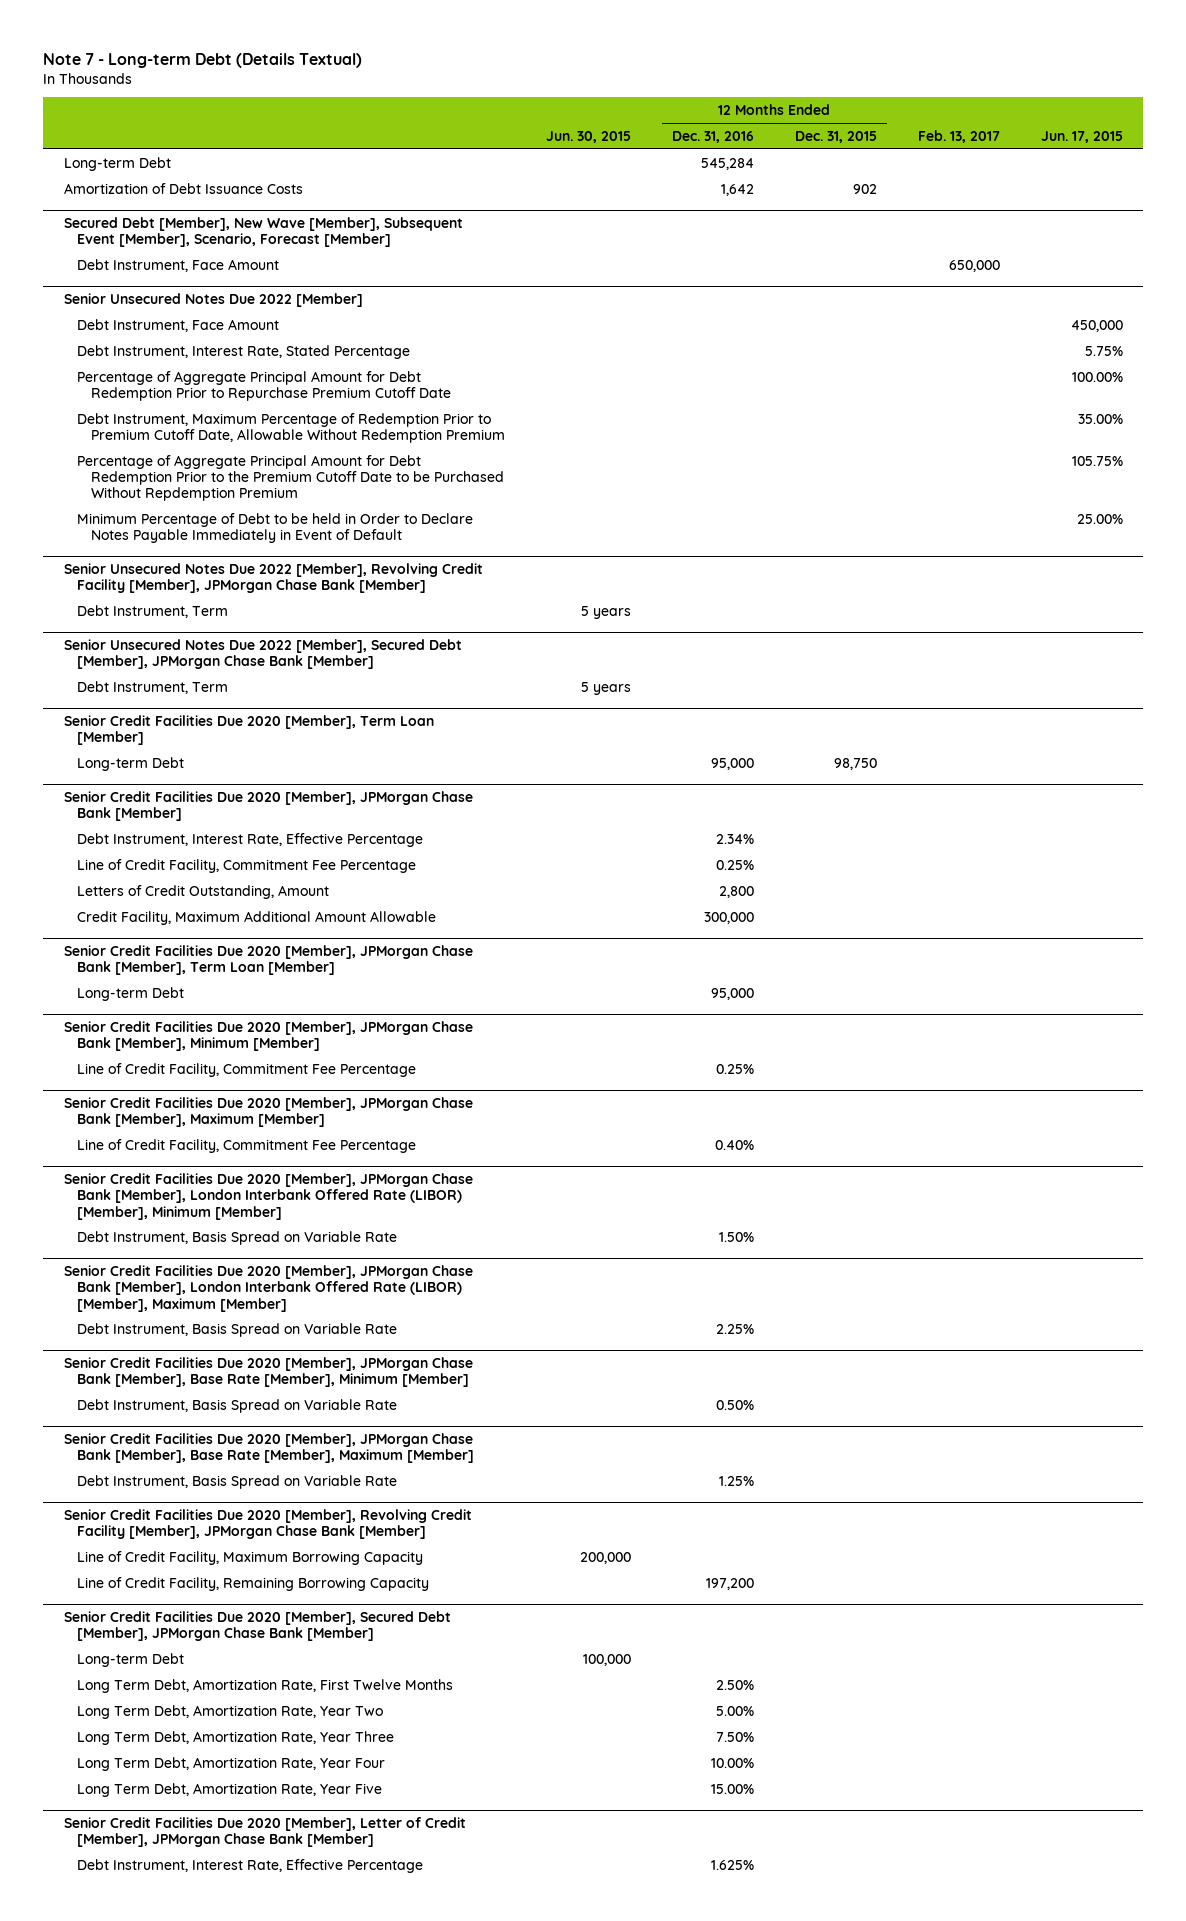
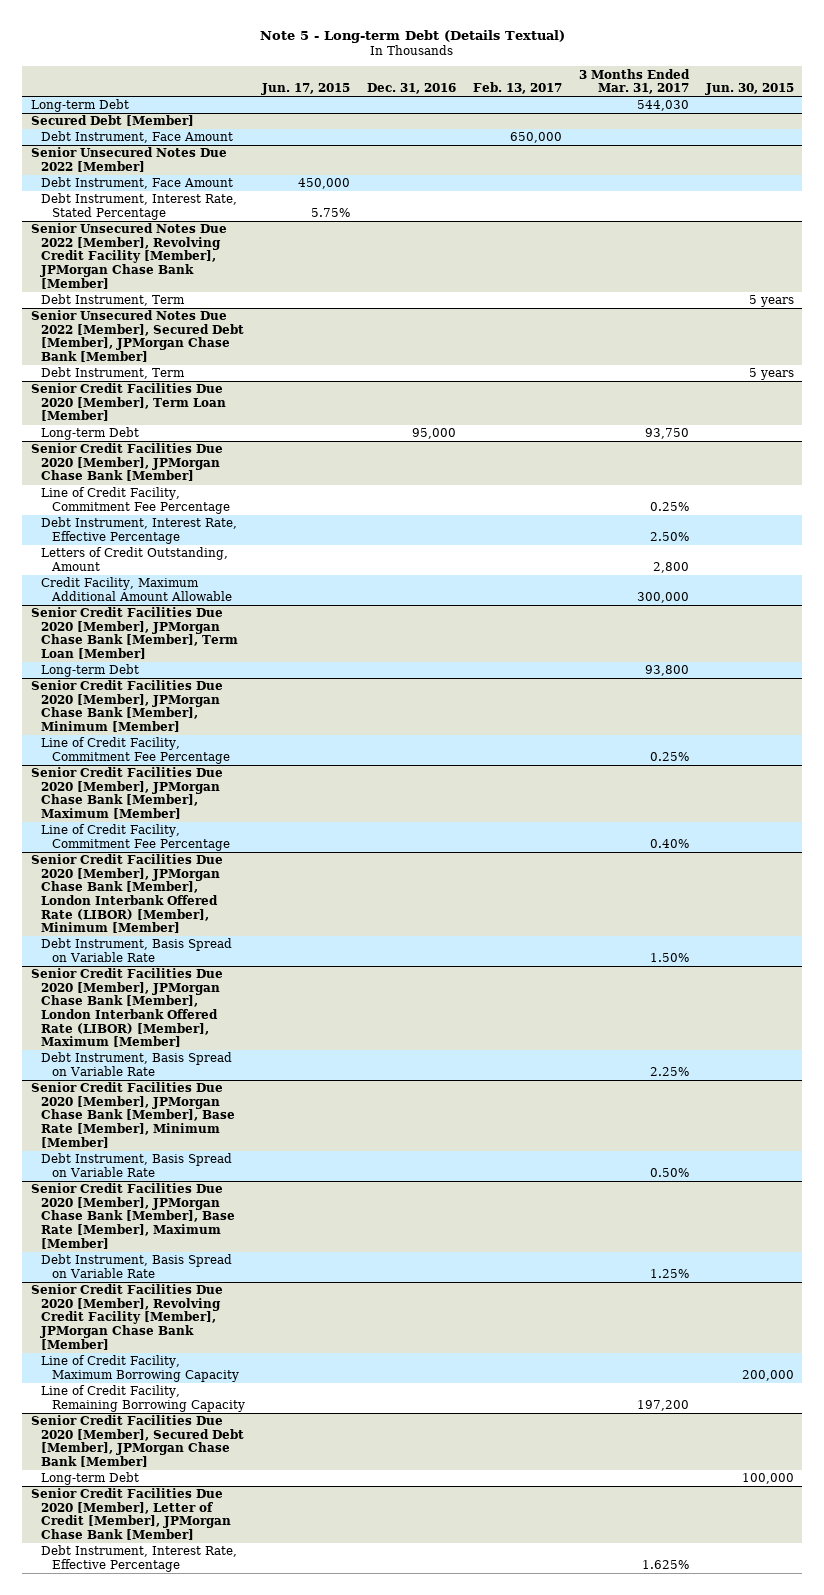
- Note 7 - Long-term Debt (Details Textual)
+ Note 5 - Long-term Debt (Details Textual)
- | Jun. 30, 2015 | 12 Months Ended Dec. 31, 2016 | 12 Months Ended Dec. 31, 2015 | Feb. 13, 2017 | Jun. 17, 2015
+ | Jun. 17, 2015 | Dec. 31, 2016 | Feb. 13, 2017 | 3 Months Ended Mar. 31, 2017 | Jun. 30, 2015
- Amortization of Debt Issuance Costs | | 1,642 | 902 | |
- Secured Debt [Member], New Wave [Member], Subsequent Event [Member], Scenario, Forecast [Member]
+ Secured Debt [Member]
@ Senior Unsecured Notes Due 2022 [Member]
- Percentage of Aggregate Principal Amount for Debt Redemption Prior to Repurchase Premium Cutoff Date | | | | | 100.00%
- Debt Instrument, Maximum Percentage of Redemption Prior to Premium Cutoff Date, Allowable Without Redemption Premium | | | | | 35.00%
- Percentage of Aggregate Principal Amount for Debt Redemption Prior to the Premium Cutoff Date to be Purchased Without Repdemption Premium | | | | | 105.75%
- Minimum Percentage of Debt to be held in Order to Declare Notes Payable Immediately in Event of Default | | | | | 25.00%
@ Senior Credit Facilities Due 2020 [Member], JPMorgan Chase Bank [Member]
moved down: Debt Instrument, Interest Rate, Effective Percentage | | | | 2.50% |
@ Senior Credit Facilities Due 2020 [Member], Secured Debt [Member], JPMorgan Chase Bank [Member]
- Long Term Debt, Amortization Rate, First Twelve Months | | 2.50% | | |
- Long Term Debt, Amortization Rate, Year Two | | 5.00% | | |
- Long Term Debt, Amortization Rate, Year Three | | 7.50% | | |
- Long Term Debt, Amortization Rate, Year Four | | 10.00% | | |
- Long Term Debt, Amortization Rate, Year Five | | 15.00% | | |

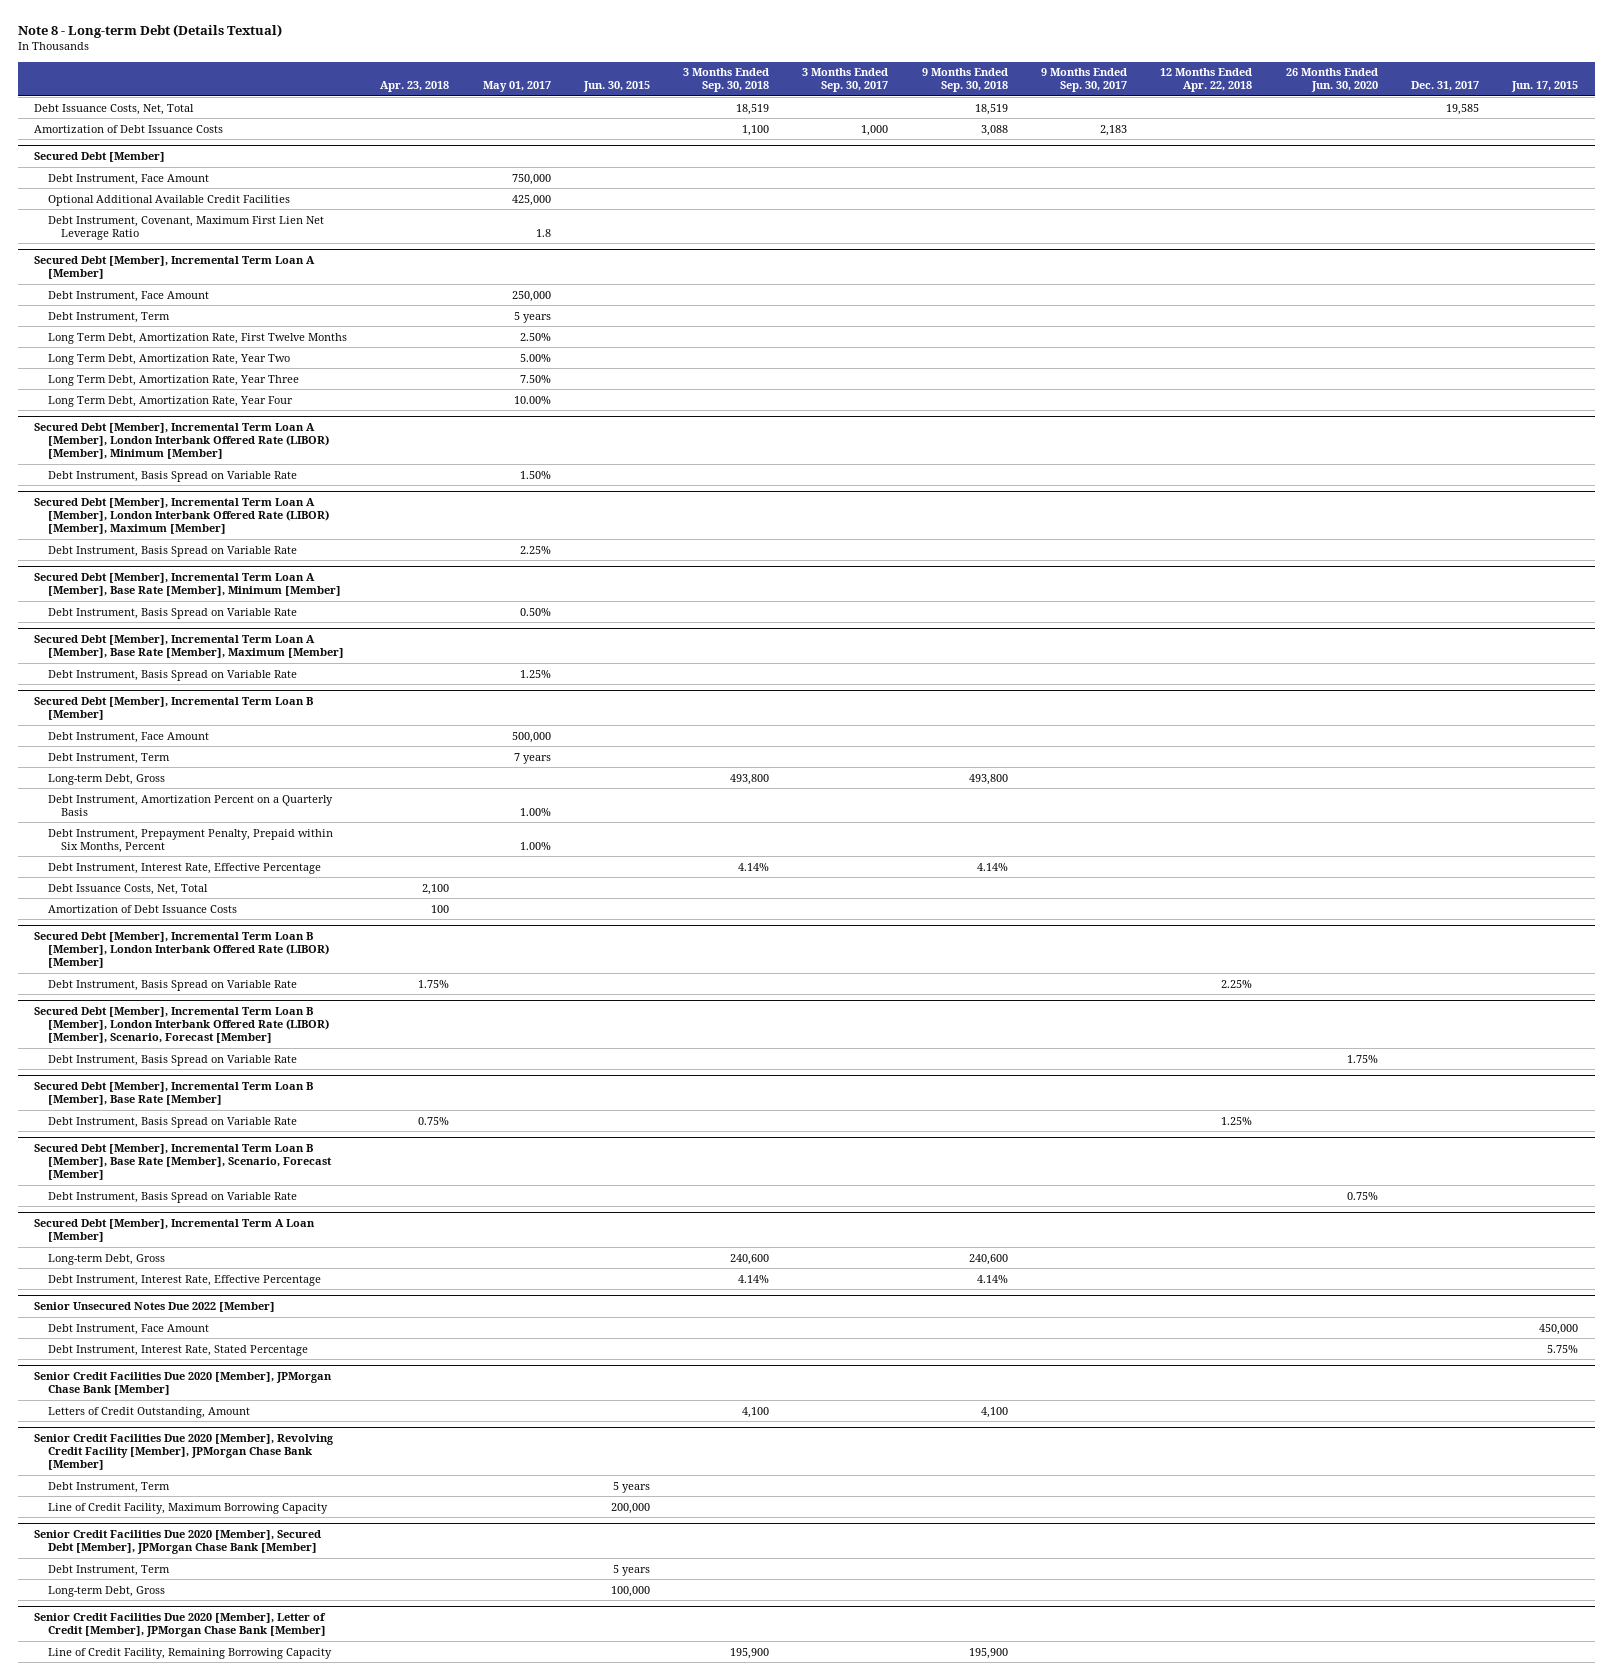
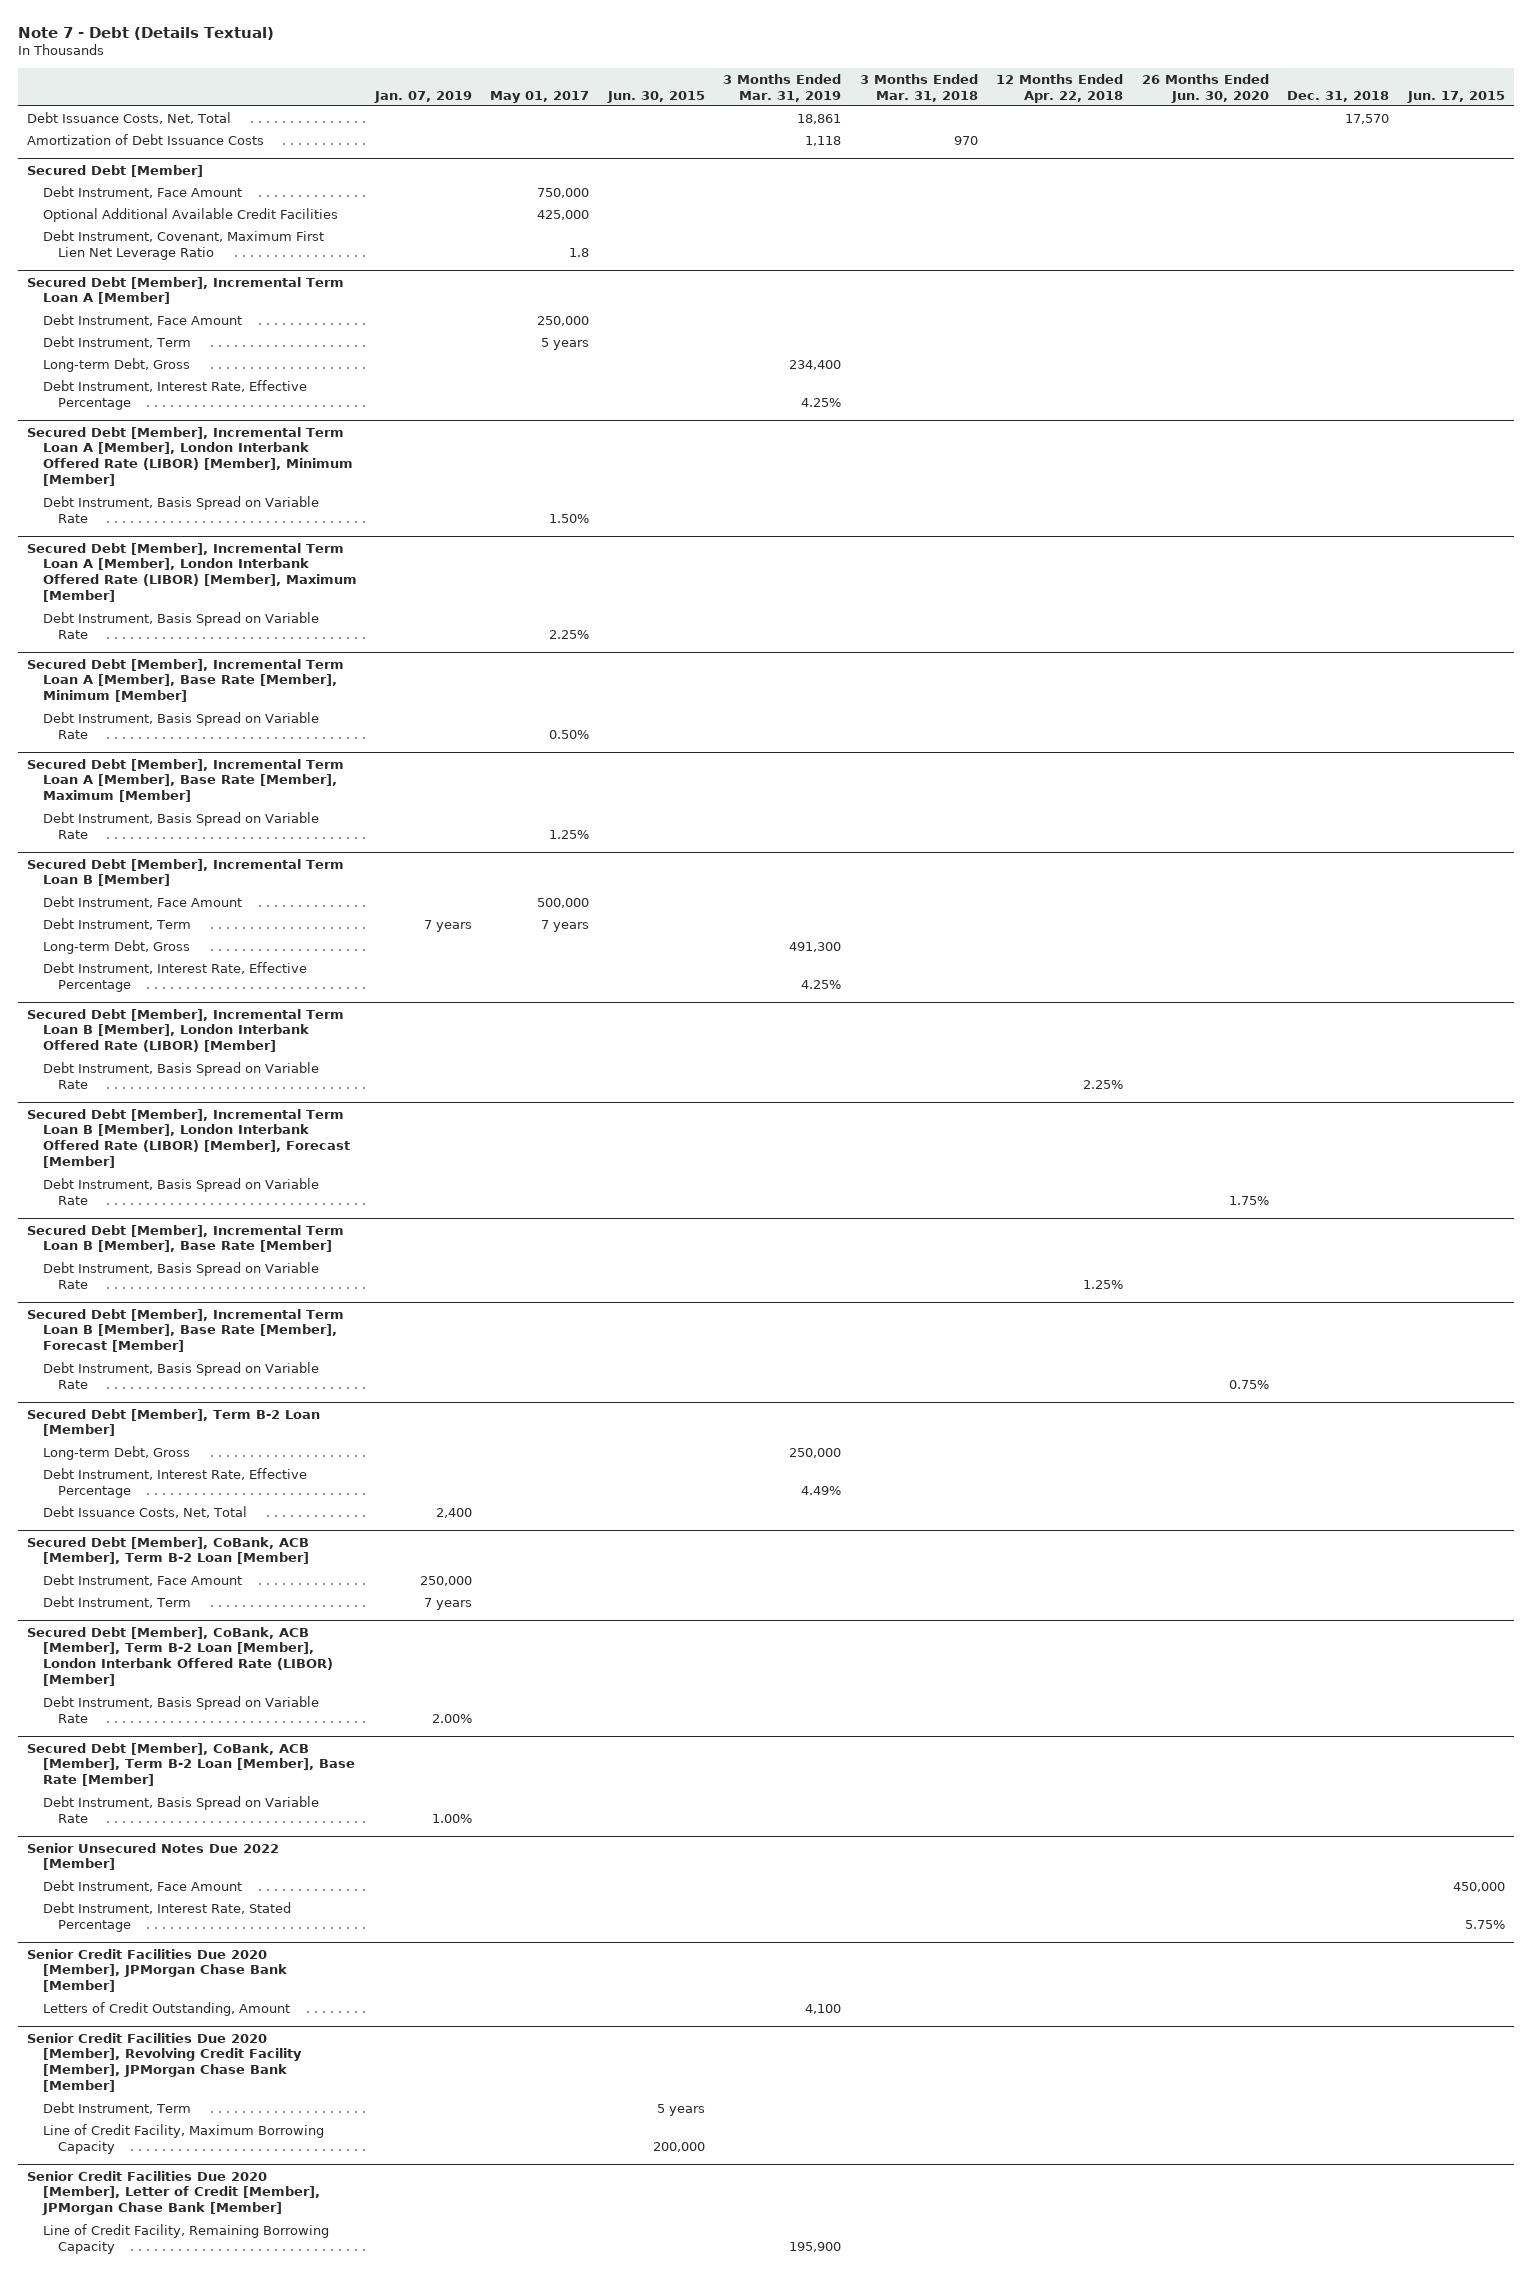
- Note 8 - Long-term Debt (Details Textual)
+ Note 7 - Debt (Details Textual)
- | Apr. 23, 2018 | May 01, 2017 | Jun. 30, 2015 | 3 Months Ended Sep. 30, 2018 | 3 Months Ended Sep. 30, 2017 | 9 Months Ended Sep. 30, 2018 | 9 Months Ended Sep. 30, 2017 | 12 Months Ended Apr. 22, 2018 | 26 Months Ended Jun. 30, 2020 | Dec. 31, 2017 | Jun. 17, 2015
+ | Jan. 07, 2019 | May 01, 2017 | Jun. 30, 2015 | 3 Months Ended Mar. 31, 2019 | 3 Months Ended Mar. 31, 2018 | 12 Months Ended Apr. 22, 2018 | 26 Months Ended Jun. 30, 2020 | Dec. 31, 2018 | Jun. 17, 2015
@ Secured Debt [Member], Incremental Term Loan A [Member]
- Long Term Debt, Amortization Rate, First Twelve Months | | 2.50% | | | | | | | | |
- Long Term Debt, Amortization Rate, Year Two | | 5.00% | | | | | | | | |
- Long Term Debt, Amortization Rate, Year Three | | 7.50% | | | | | | | | |
- Long Term Debt, Amortization Rate, Year Four | | 10.00% | | | | | | | | |
+ Long-term Debt, Gross | | | | 234,400 | | | | |
+ Debt Instrument, Interest Rate, Effective Percentage | | | | 4.25% | | | | |
@ Secured Debt [Member], Incremental Term Loan B [Member]
- Debt Instrument, Amortization Percent on a Quarterly Basis | | 1.00% | | | | | | | | |
- Debt Instrument, Prepayment Penalty, Prepaid within Six Months, Percent | | 1.00% | | | | | | | | |
- Debt Issuance Costs, Net, Total | 2,100 | | | | | | | | | |
- Amortization of Debt Issuance Costs | 100 | | | | | | | | | |
- Secured Debt [Member], Incremental Term Loan B [Member], London Interbank Offered Rate (LIBOR) [Member], Scenario, Forecast [Member]
+ Secured Debt [Member], Incremental Term Loan B [Member], London Interbank Offered Rate (LIBOR) [Member], Forecast [Member]
- Secured Debt [Member], Incremental Term Loan B [Member], Base Rate [Member], Scenario, Forecast [Member]
+ Secured Debt [Member], Incremental Term Loan B [Member], Base Rate [Member], Forecast [Member]
- Secured Debt [Member], Incremental Term A Loan [Member]
+ Secured Debt [Member], Term B-2 Loan [Member]
+ Debt Issuance Costs, Net, Total | 2,400 | | | | | | | |
+ Secured Debt [Member], CoBank, ACB [Member], Term B-2 Loan [Member]
+ Debt Instrument, Face Amount | 250,000 | | | | | | | |
+ Debt Instrument, Term | 7 years | | | | | | | |
+ Secured Debt [Member], CoBank, ACB [Member], Term B-2 Loan [Member], London Interbank Offered Rate (LIBOR) [Member]
+ Debt Instrument, Basis Spread on Variable Rate | 2.00% | | | | | | | |
+ Secured Debt [Member], CoBank, ACB [Member], Term B-2 Loan [Member], Base Rate [Member]
+ Debt Instrument, Basis Spread on Variable Rate | 1.00% | | | | | | | |
- Senior Credit Facilities Due 2020 [Member], Secured Debt [Member], JPMorgan Chase Bank [Member]
- Debt Instrument, Term | | | 5 years | | | | | | | |
- Long-term Debt, Gross | | | 100,000 | | | | | | | |

